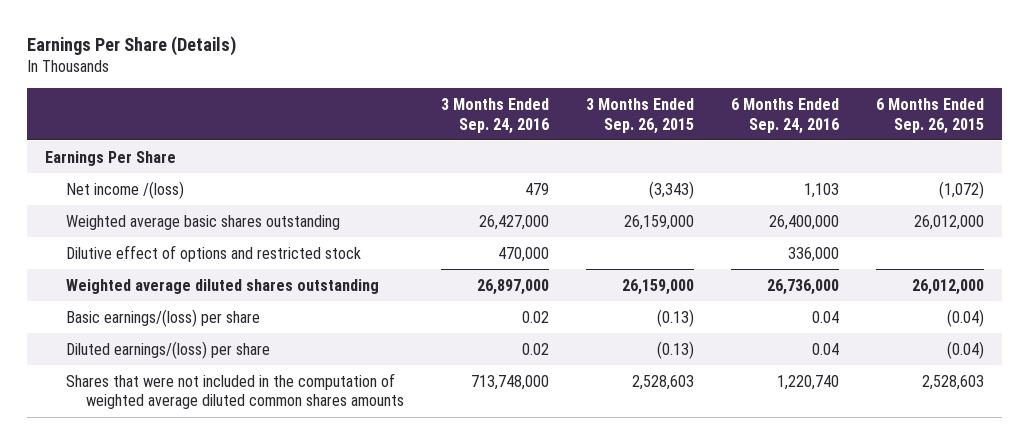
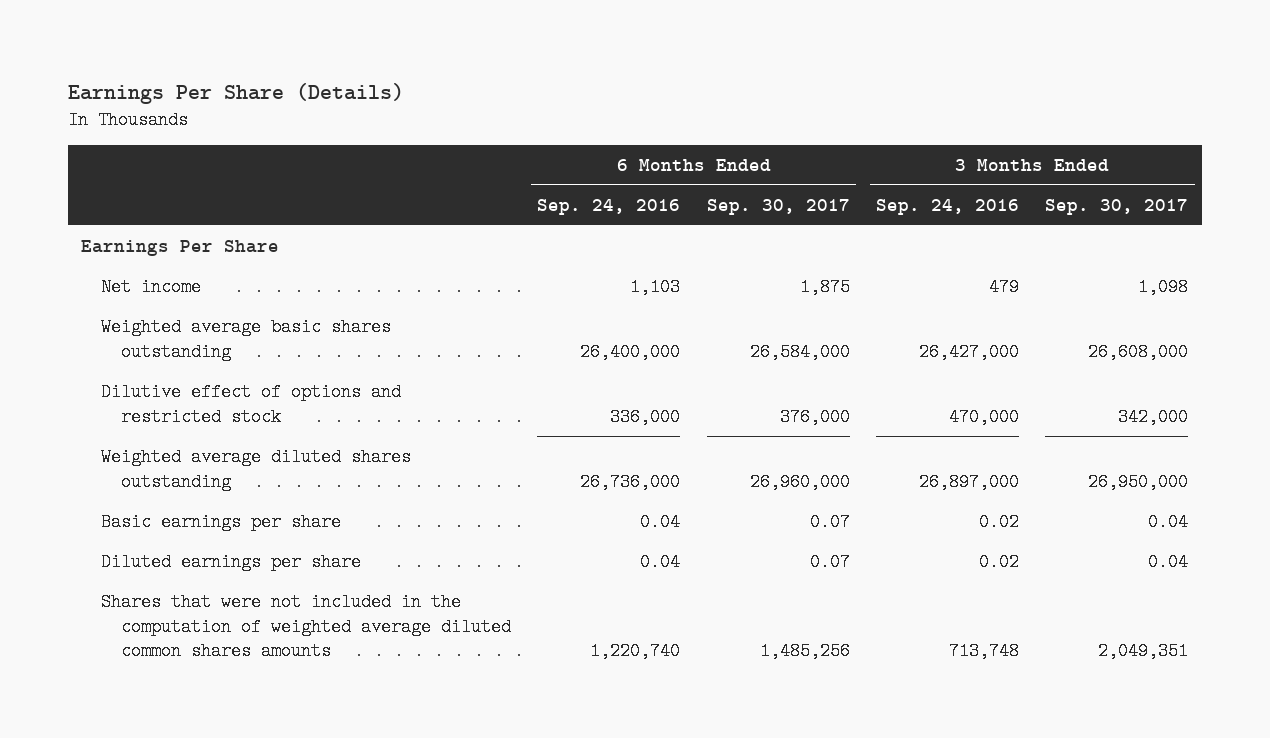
- | 3 Months Ended Sep. 24, 2016 | 3 Months Ended Sep. 26, 2015 | 6 Months Ended Sep. 24, 2016 | 6 Months Ended Sep. 26, 2015
+ | 6 Months Ended Sep. 24, 2016 | 6 Months Ended Sep. 30, 2017 | 3 Months Ended Sep. 24, 2016 | 3 Months Ended Sep. 30, 2017
- Net income /(loss) | 479 | (3,343) | 1,103 | (1,072)
+ Net income | 1,103 | 1,875 | 479 | 1,098
- Basic earnings/(loss) per share | 0.02 | (0.13) | 0.04 | (0.04)
- Diluted earnings/(loss) per share | 0.02 | (0.13) | 0.04 | (0.04)
- Shares that were not included in the computation of weighted average diluted common shares amounts | 713,748,000 | 2,528,603 | 1,220,740 | 2,528,603
+ Basic earnings per share | 0.04 | 0.07 | 0.02 | 0.04
+ Diluted earnings per share | 0.04 | 0.07 | 0.02 | 0.04
+ Shares that were not included in the computation of weighted average diluted common shares amounts | 1,220,740 | 1,485,256 | 713,748 | 2,049,351

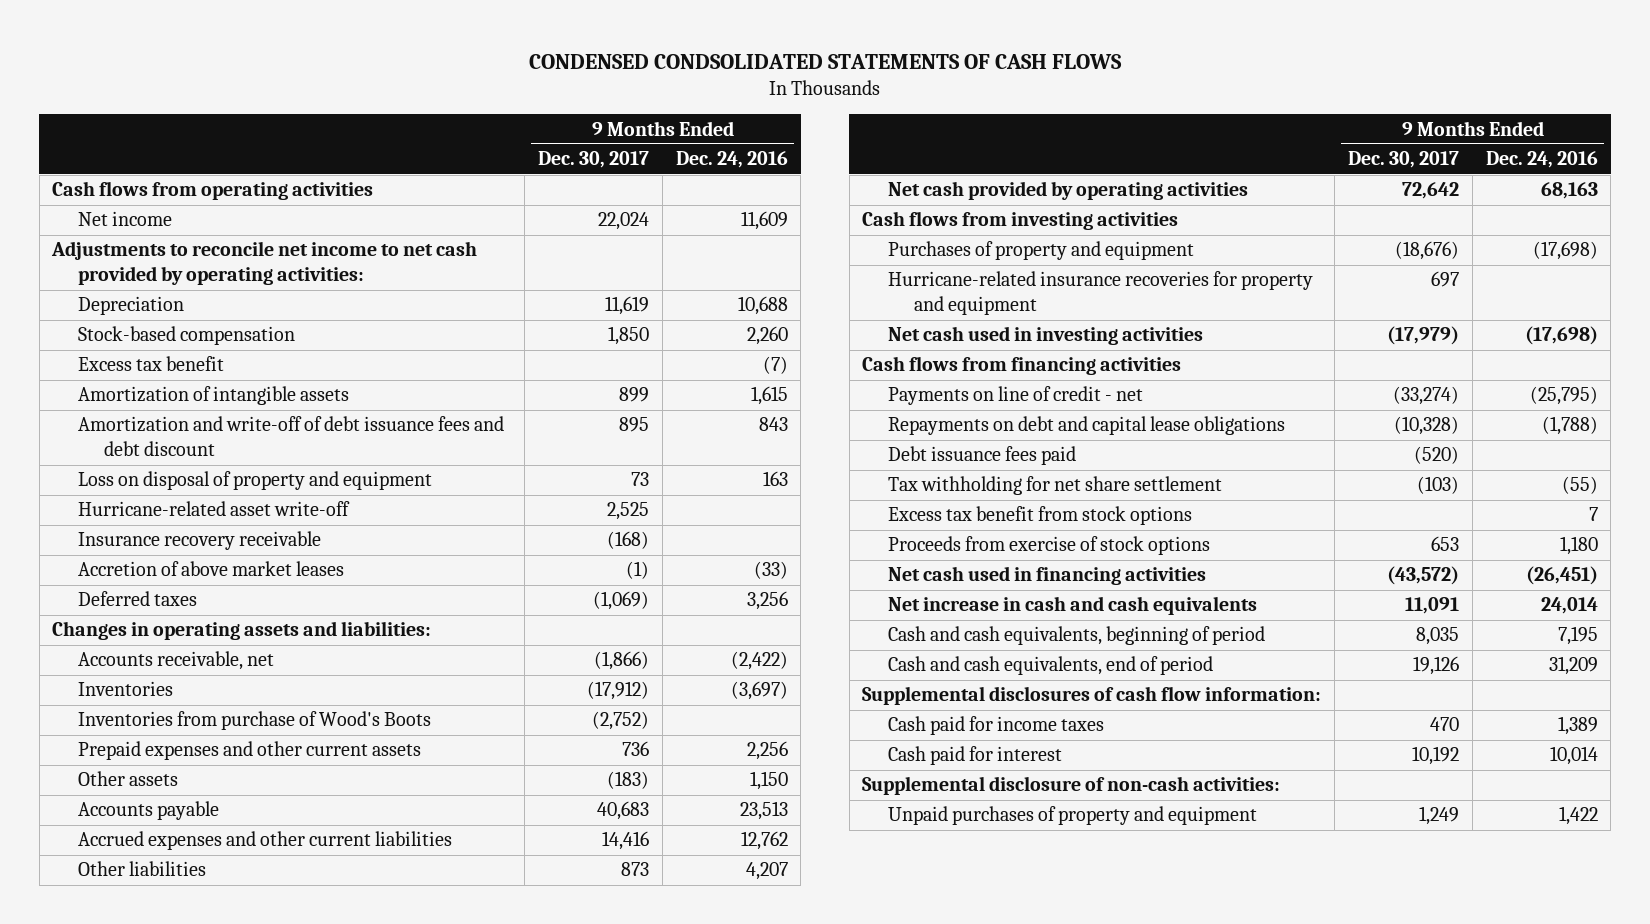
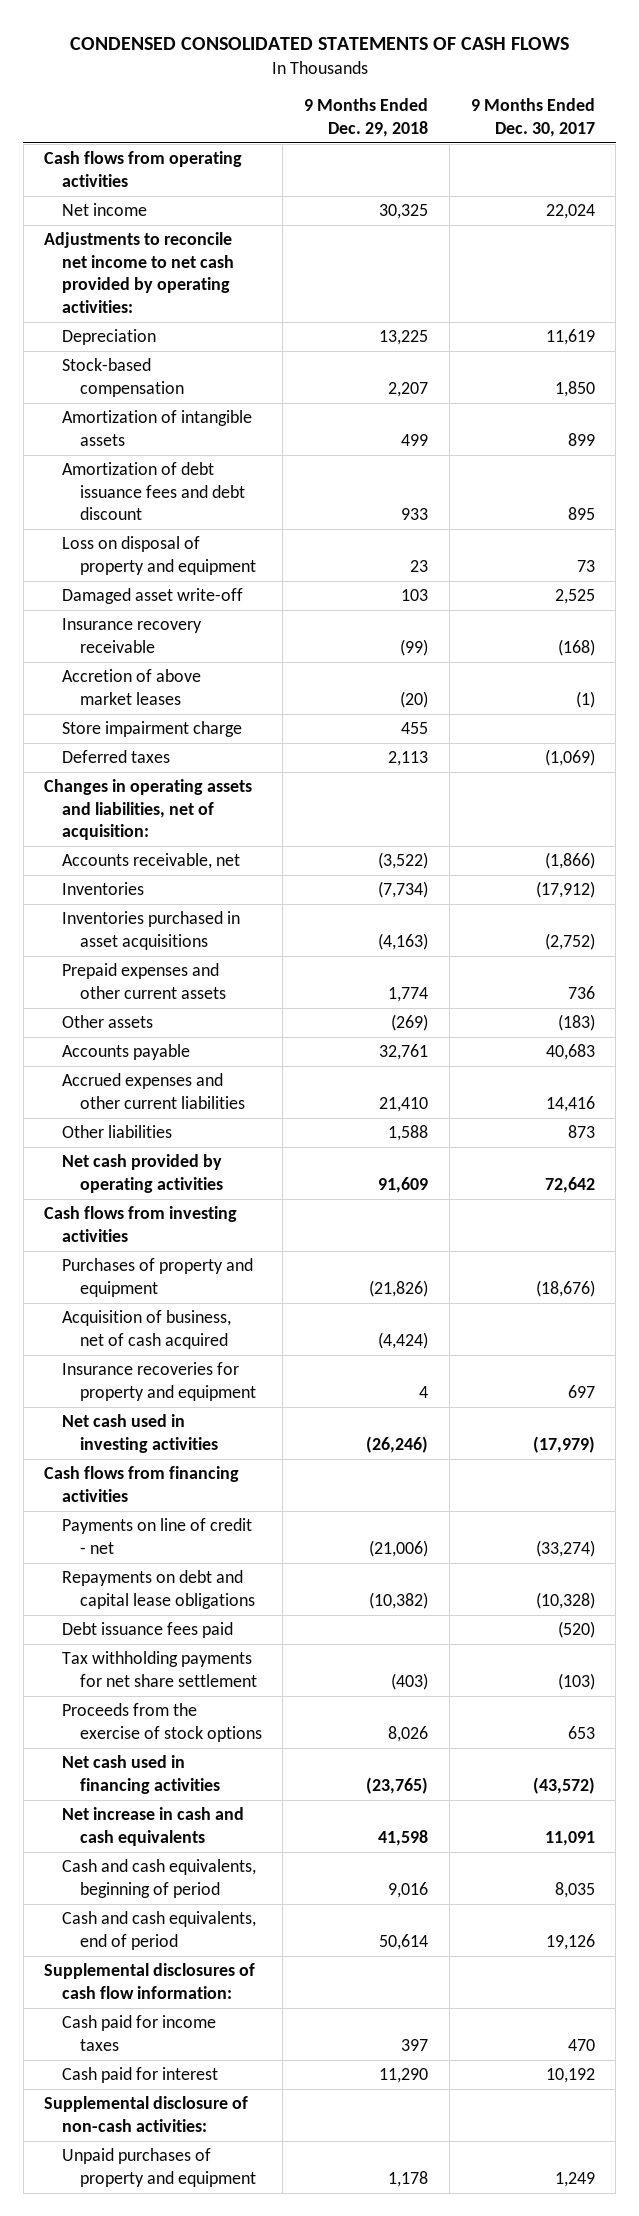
- CONDENSED CONDSOLIDATED STATEMENTS OF CASH FLOWS
+ CONDENSED CONSOLIDATED STATEMENTS OF CASH FLOWS
- | 9 Months Ended Dec. 30, 2017 | 9 Months Ended Dec. 24, 2016
+ | 9 Months Ended Dec. 29, 2018 | 9 Months Ended Dec. 30, 2017
- Excess tax benefit | | (7)
- Amortization and write-off of debt issuance fees and debt discount | 895 | 843
+ Amortization of debt issuance fees and debt discount | 933 | 895
- Hurricane-related asset write-off | 2,525 |
+ Damaged asset write-off | 103 | 2,525
+ Store impairment charge | 455 |
- Changes in operating assets and liabilities:
+ Changes in operating assets and liabilities, net of acquisition:
- Inventories from purchase of Wood's Boots | (2,752) |
+ Inventories purchased in asset acquisitions | (4,163) | (2,752)
- Hurricane-related insurance recoveries for property and equipment | 697 |
+ Acquisition of business, net of cash acquired | (4,424) |
+ Insurance recoveries for property and equipment | 4 | 697
- Tax withholding for net share settlement | (103) | (55)
- Excess tax benefit from stock options | | 7
- Proceeds from exercise of stock options | 653 | 1,180
+ Tax withholding payments for net share settlement | (403) | (103)
+ Proceeds from the exercise of stock options | 8,026 | 653

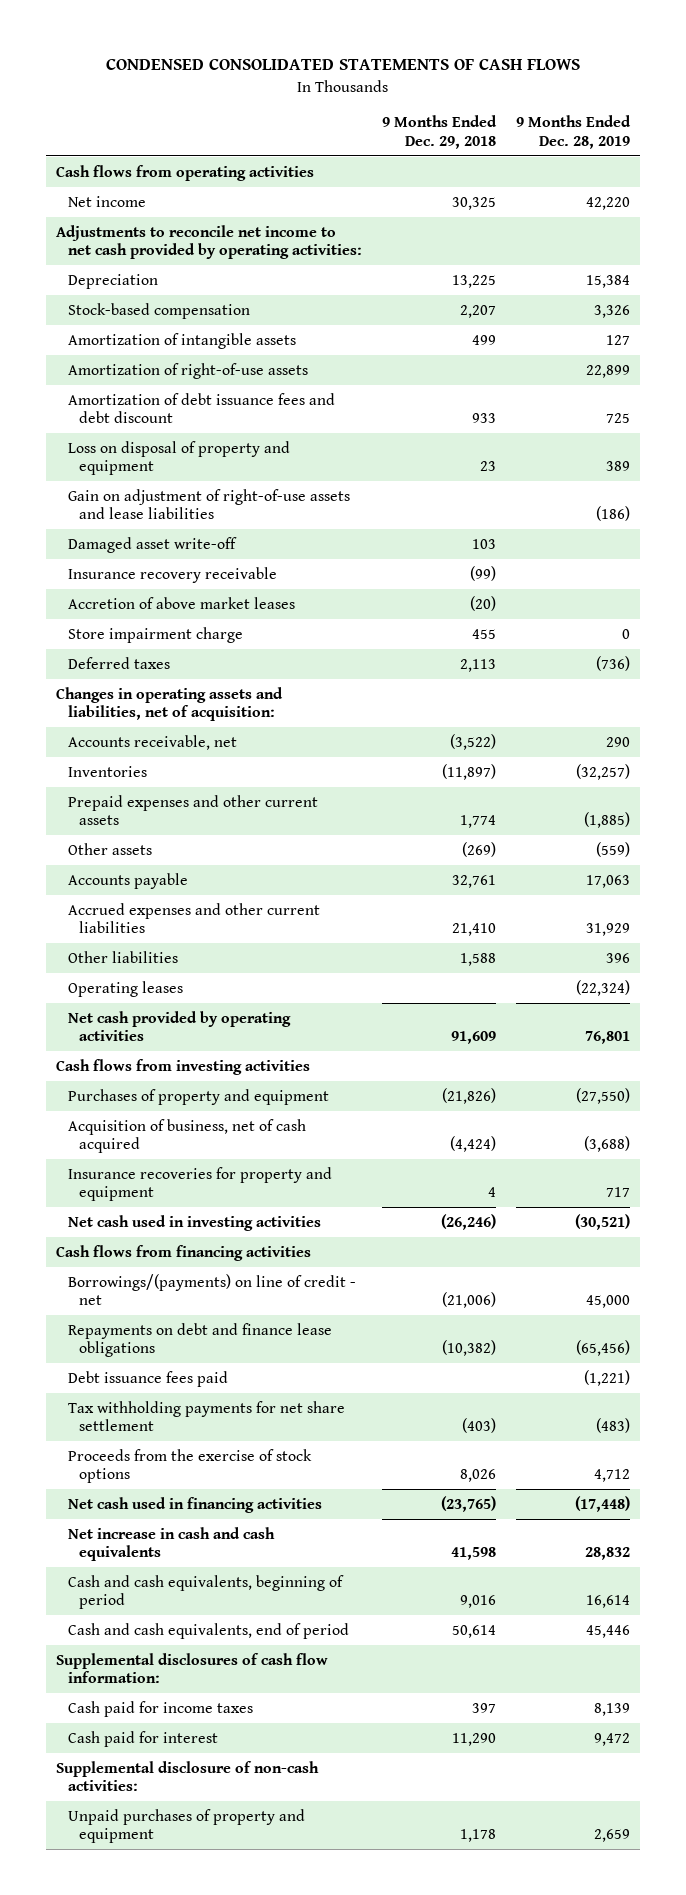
- | 9 Months Ended Dec. 29, 2018 | 9 Months Ended Dec. 30, 2017
+ | 9 Months Ended Dec. 29, 2018 | 9 Months Ended Dec. 28, 2019
+ Amortization of right-of-use assets | | 22,899
+ Gain on adjustment of right-of-use assets and lease liabilities | | (186)
- Inventories | (7,734) | (17,912)
- Inventories purchased in asset acquisitions | (4,163) | (2,752)
+ Inventories | (11,897) | (32,257)
+ Operating leases | | (22,324)
- Payments on line of credit - net | (21,006) | (33,274)
- Repayments on debt and capital lease obligations | (10,382) | (10,328)
+ Borrowings/(payments) on line of credit - net | (21,006) | 45,000
+ Repayments on debt and finance lease obligations | (10,382) | (65,456)

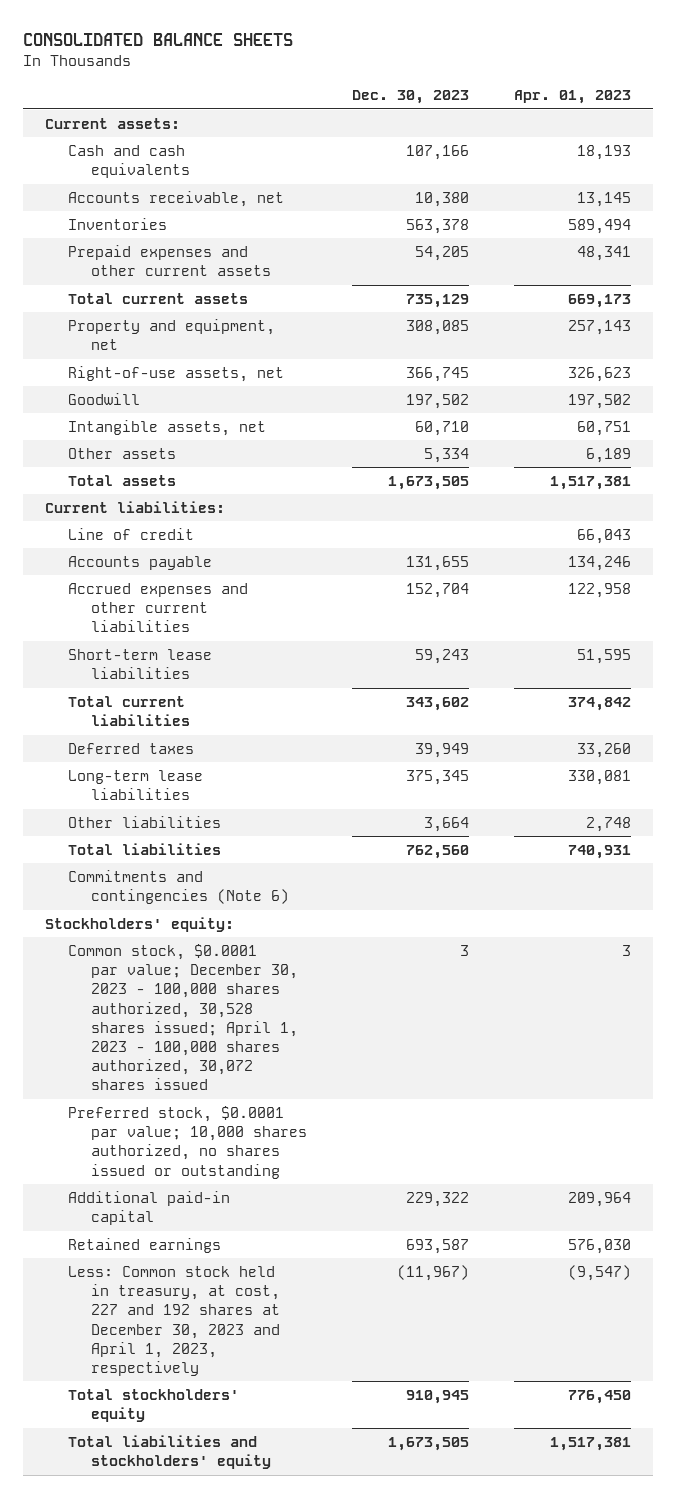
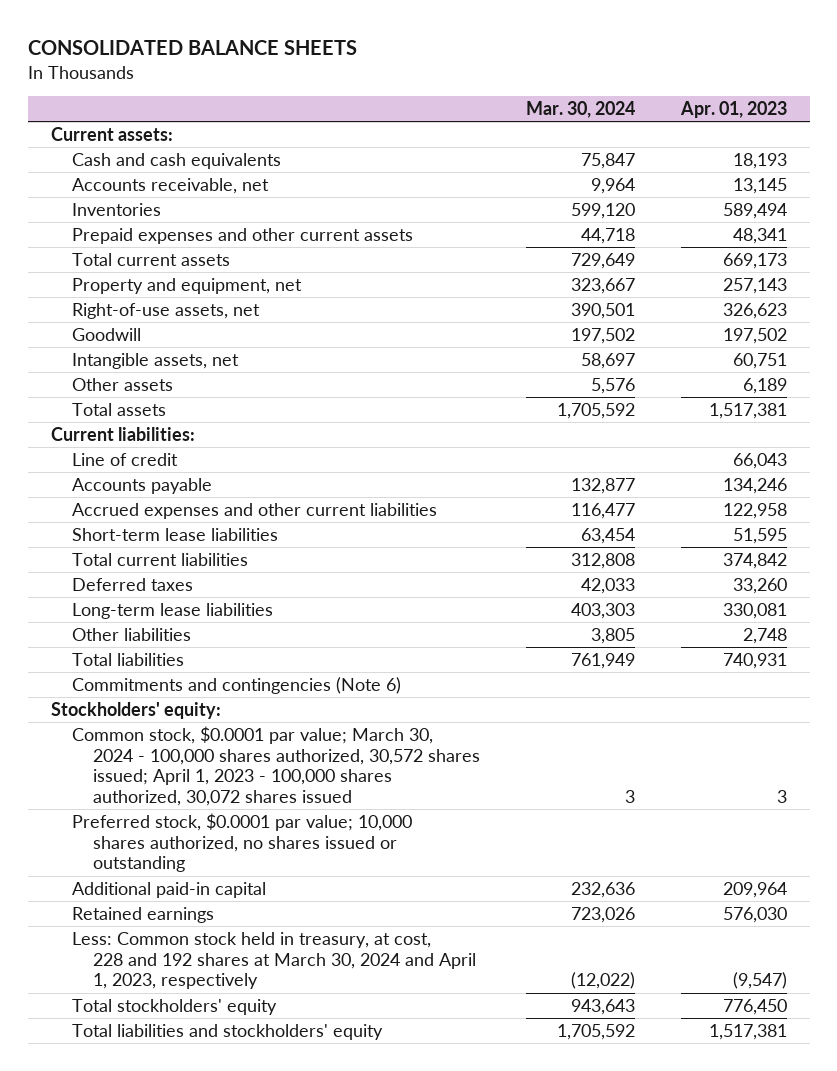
- | Dec. 30, 2023 | Apr. 01, 2023
+ | Mar. 30, 2024 | Apr. 01, 2023
- Common stock, $0.0001 par value; December 30, 2023 - 100,000 shares authorized, 30,528 shares issued; April 1, 2023 - 100,000 shares authorized, 30,072 shares issued | 3 | 3
+ Common stock, $0.0001 par value; March 30, 2024 - 100,000 shares authorized, 30,572 shares issued; April 1, 2023 - 100,000 shares authorized, 30,072 shares issued | 3 | 3
- Less: Common stock held in treasury, at cost, 227 and 192 shares at December 30, 2023 and April 1, 2023, respectively | (11,967) | (9,547)
+ Less: Common stock held in treasury, at cost, 228 and 192 shares at March 30, 2024 and April 1, 2023, respectively | (12,022) | (9,547)

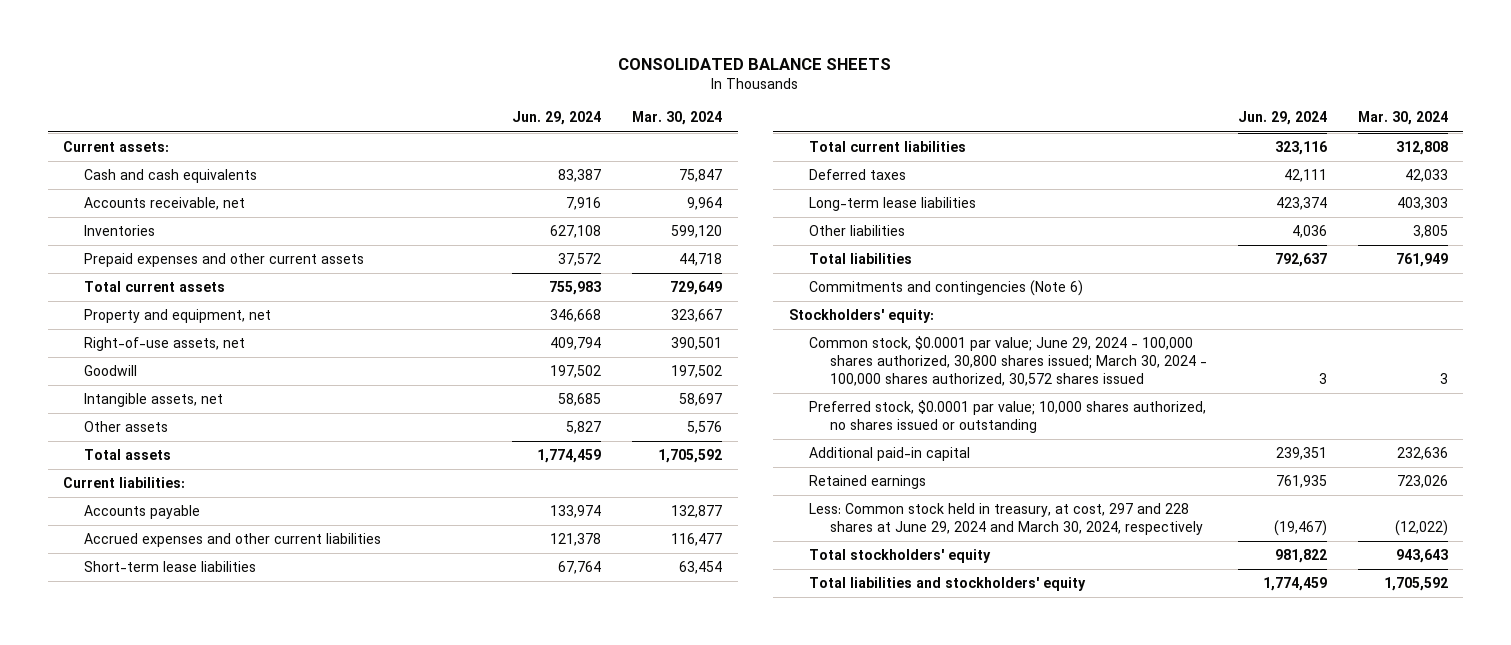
- | Mar. 30, 2024 | Apr. 01, 2023
+ | Jun. 29, 2024 | Mar. 30, 2024
- Line of credit | | 66,043
- Common stock, $0.0001 par value; March 30, 2024 - 100,000 shares authorized, 30,572 shares issued; April 1, 2023 - 100,000 shares authorized, 30,072 shares issued | 3 | 3
+ Common stock, $0.0001 par value; June 29, 2024 - 100,000 shares authorized, 30,800 shares issued; March 30, 2024 - 100,000 shares authorized, 30,572 shares issued | 3 | 3
- Less: Common stock held in treasury, at cost, 228 and 192 shares at March 30, 2024 and April 1, 2023, respectively | (12,022) | (9,547)
+ Less: Common stock held in treasury, at cost, 297 and 228 shares at June 29, 2024 and March 30, 2024, respectively | (19,467) | (12,022)

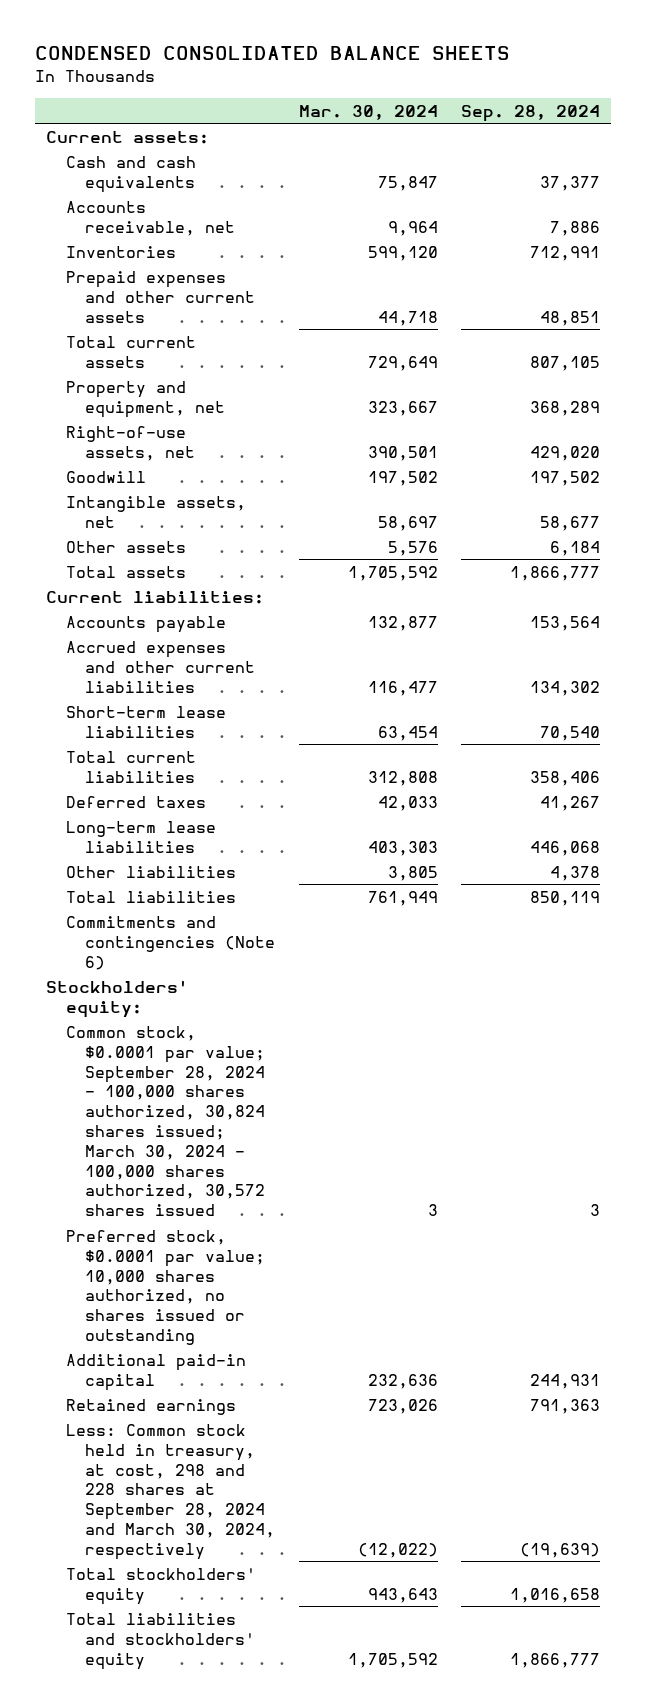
- CONSOLIDATED BALANCE SHEETS
+ CONDENSED CONSOLIDATED BALANCE SHEETS
- | Jun. 29, 2024 | Mar. 30, 2024
+ | Mar. 30, 2024 | Sep. 28, 2024
- Common stock, $0.0001 par value; June 29, 2024 - 100,000 shares authorized, 30,800 shares issued; March 30, 2024 - 100,000 shares authorized, 30,572 shares issued | 3 | 3
+ Common stock, $0.0001 par value; September 28, 2024 - 100,000 shares authorized, 30,824 shares issued; March 30, 2024 - 100,000 shares authorized, 30,572 shares issued | 3 | 3
- Less: Common stock held in treasury, at cost, 297 and 228 shares at June 29, 2024 and March 30, 2024, respectively | (19,467) | (12,022)
+ Less: Common stock held in treasury, at cost, 298 and 228 shares at September 28, 2024 and March 30, 2024, respectively | (12,022) | (19,639)

